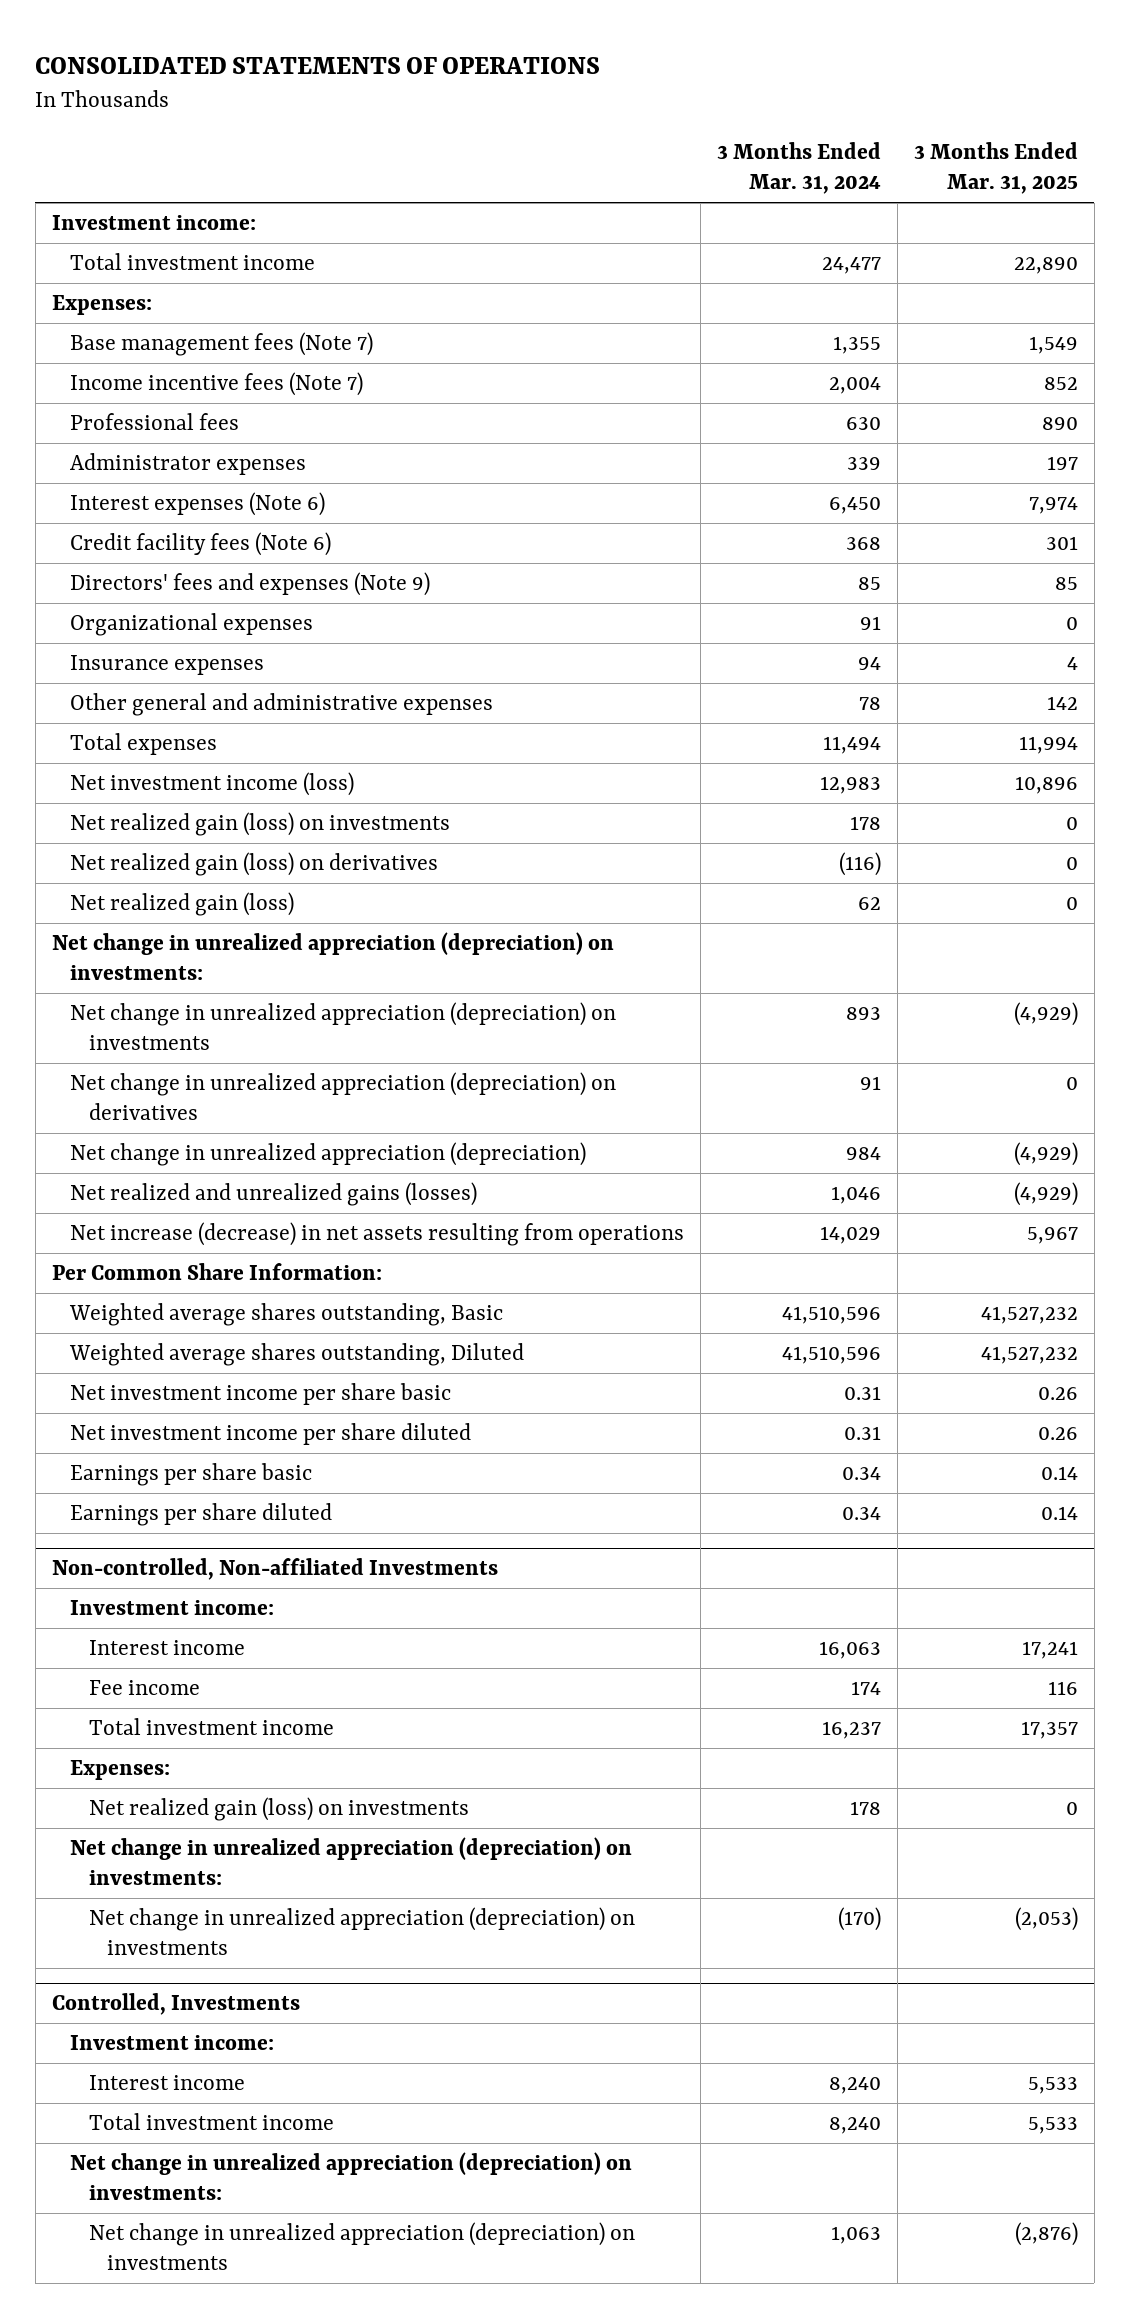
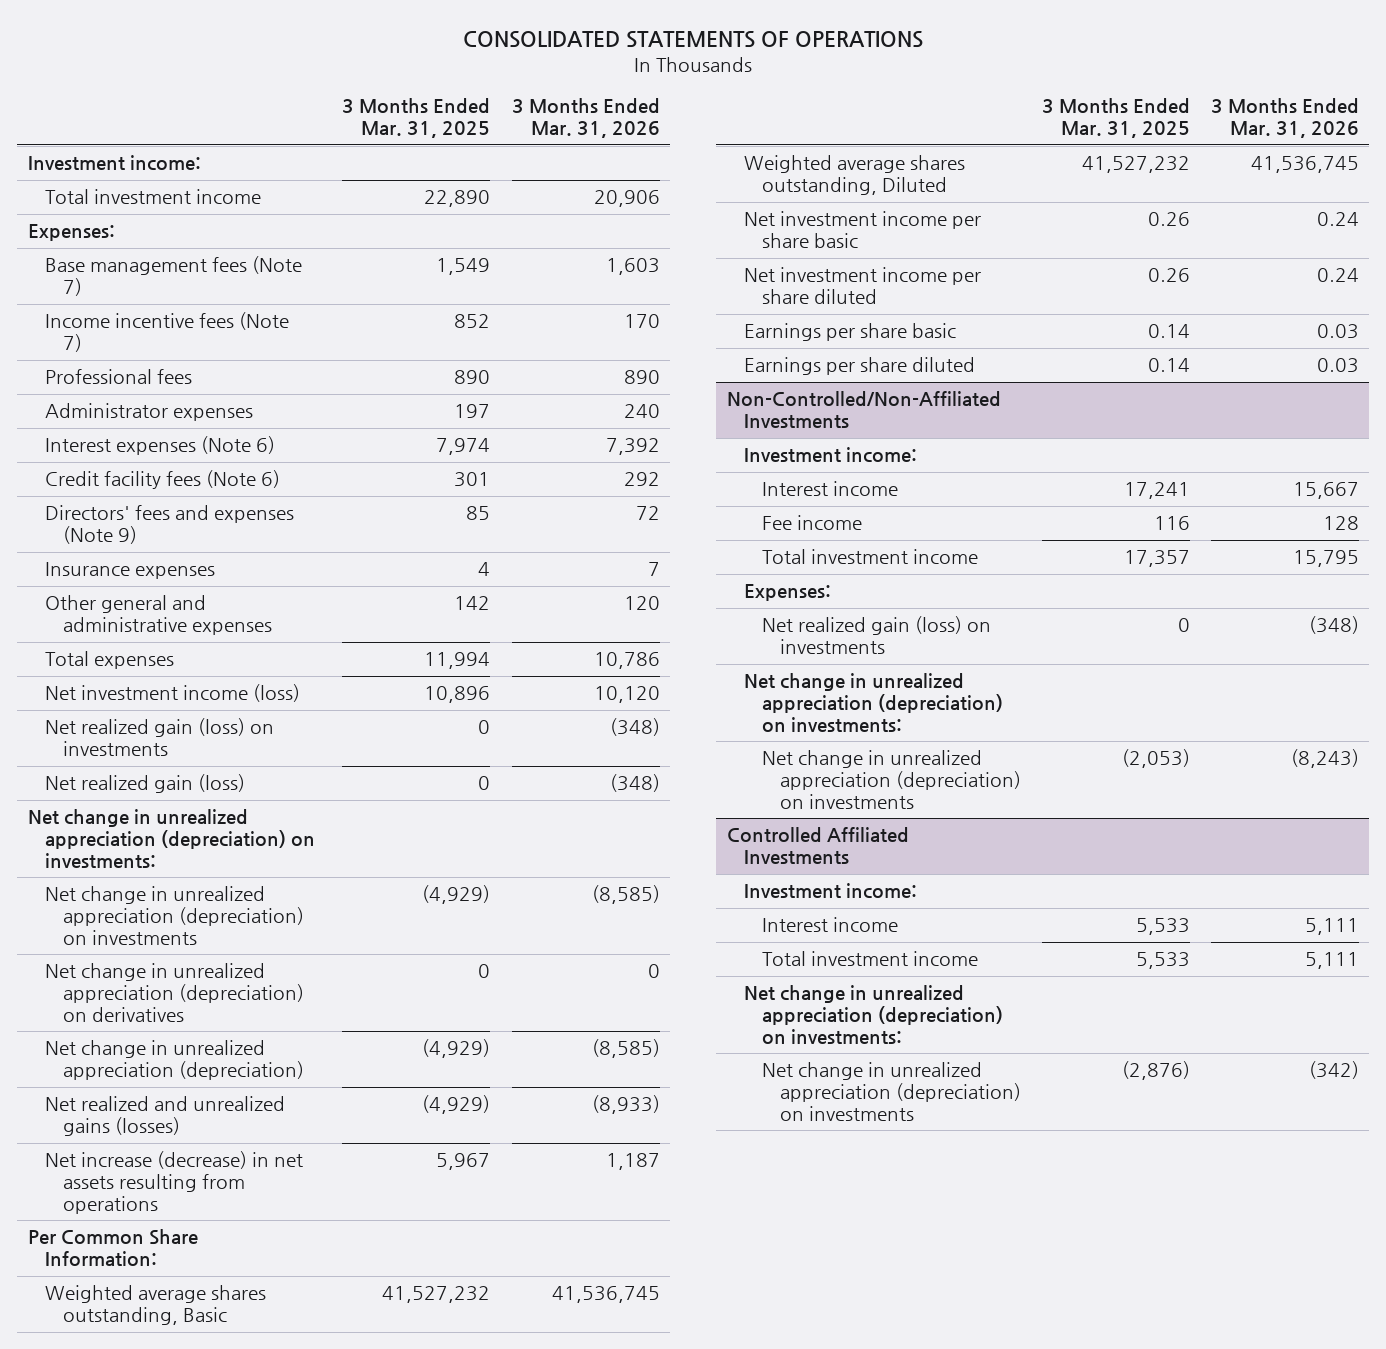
- | 3 Months Ended Mar. 31, 2024 | 3 Months Ended Mar. 31, 2025
+ | 3 Months Ended Mar. 31, 2025 | 3 Months Ended Mar. 31, 2026
- Organizational expenses | 91 | 0
- Net realized gain (loss) on derivatives | (116) | 0
- Non-controlled, Non-affiliated Investments
+ Non-Controlled/Non-Affiliated Investments
- Controlled, Investments
+ Controlled Affiliated Investments

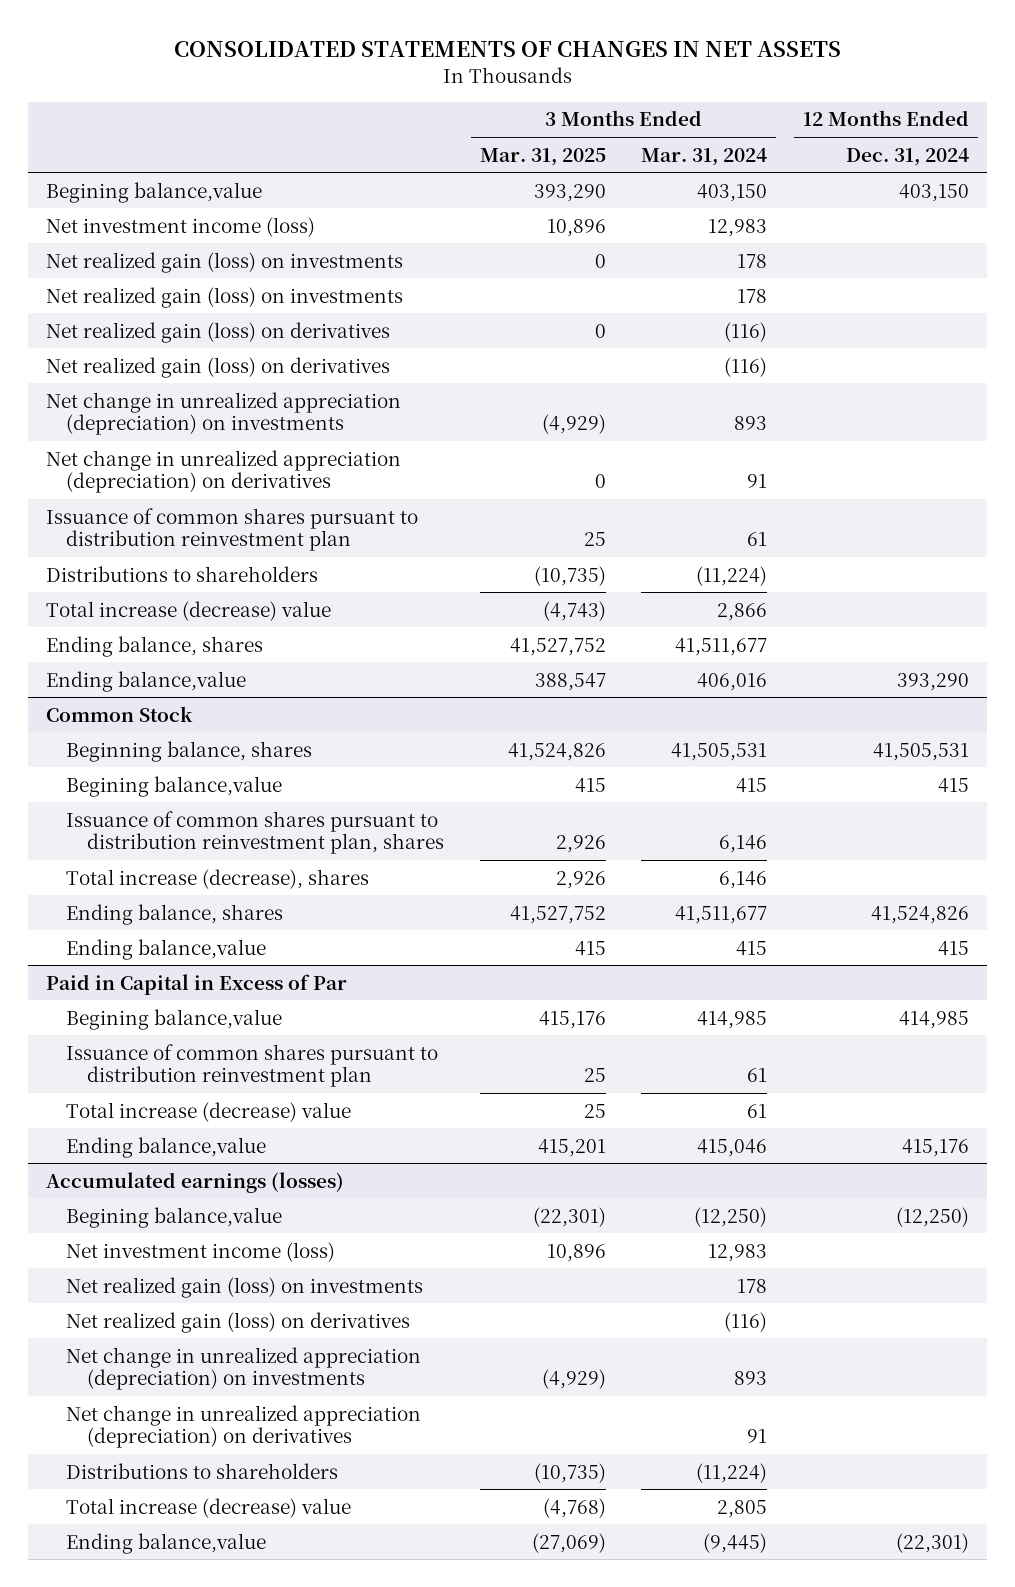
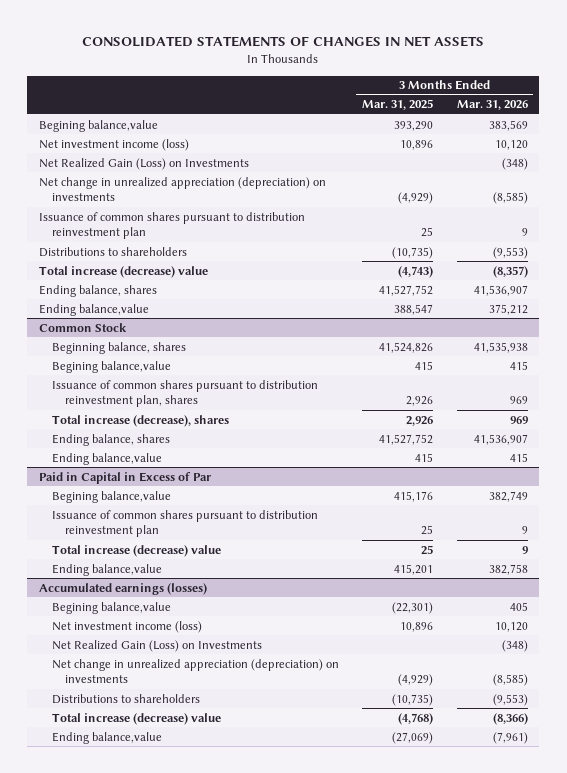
- | 3 Months Ended Mar. 31, 2025 | 3 Months Ended Mar. 31, 2024 | 12 Months Ended Dec. 31, 2024
+ | 3 Months Ended Mar. 31, 2025 | 3 Months Ended Mar. 31, 2026
- Net realized gain (loss) on investments | 0 | 178 |
- Net realized gain (loss) on investments | | 178 |
- Net realized gain (loss) on derivatives | 0 | (116) |
- Net realized gain (loss) on derivatives | | (116) |
+ Net Realized Gain (Loss) on Investments | | (348)
- Net change in unrealized appreciation (depreciation) on derivatives | 0 | 91 |
@ Accumulated earnings (losses)
- Net realized gain (loss) on investments | | 178 |
- Net realized gain (loss) on derivatives | | (116) |
+ Net Realized Gain (Loss) on Investments | | (348)
- Net change in unrealized appreciation (depreciation) on derivatives | | 91 |

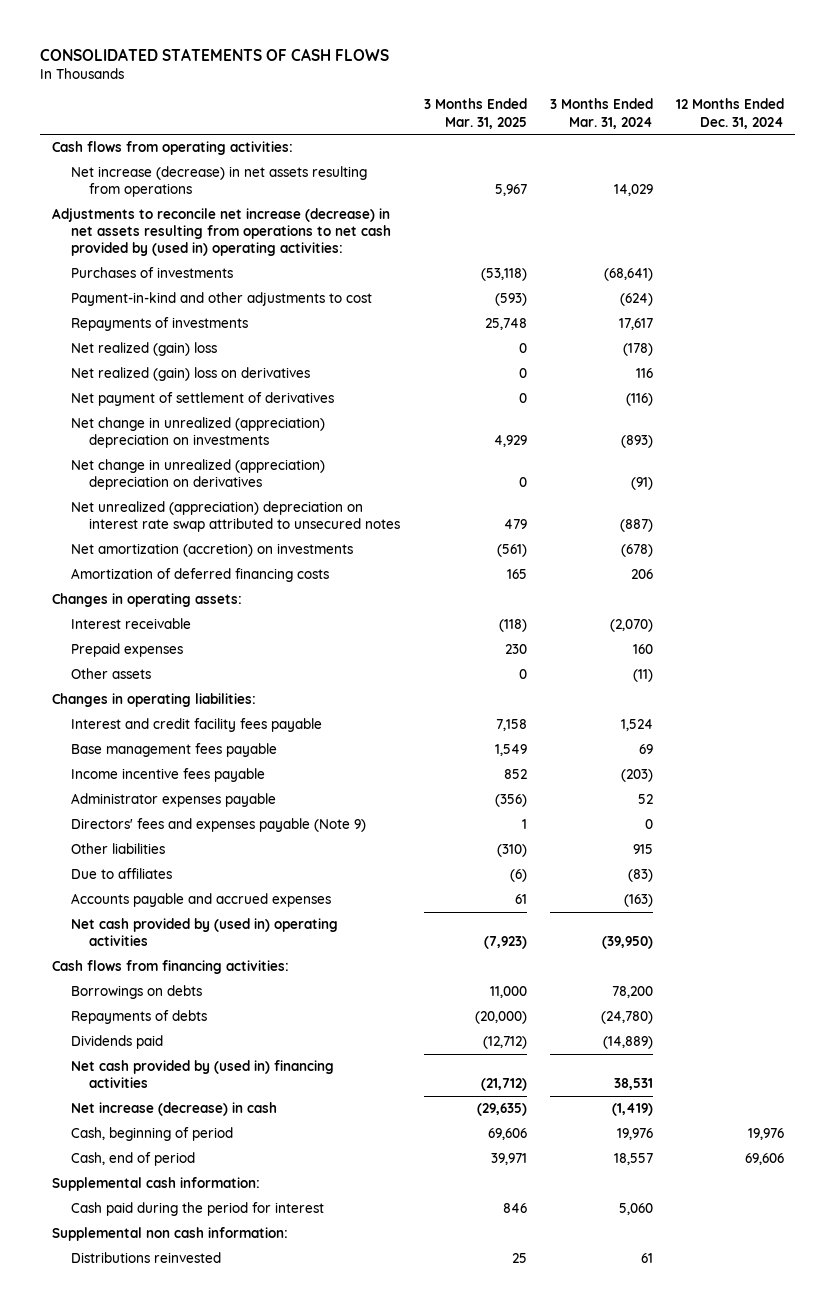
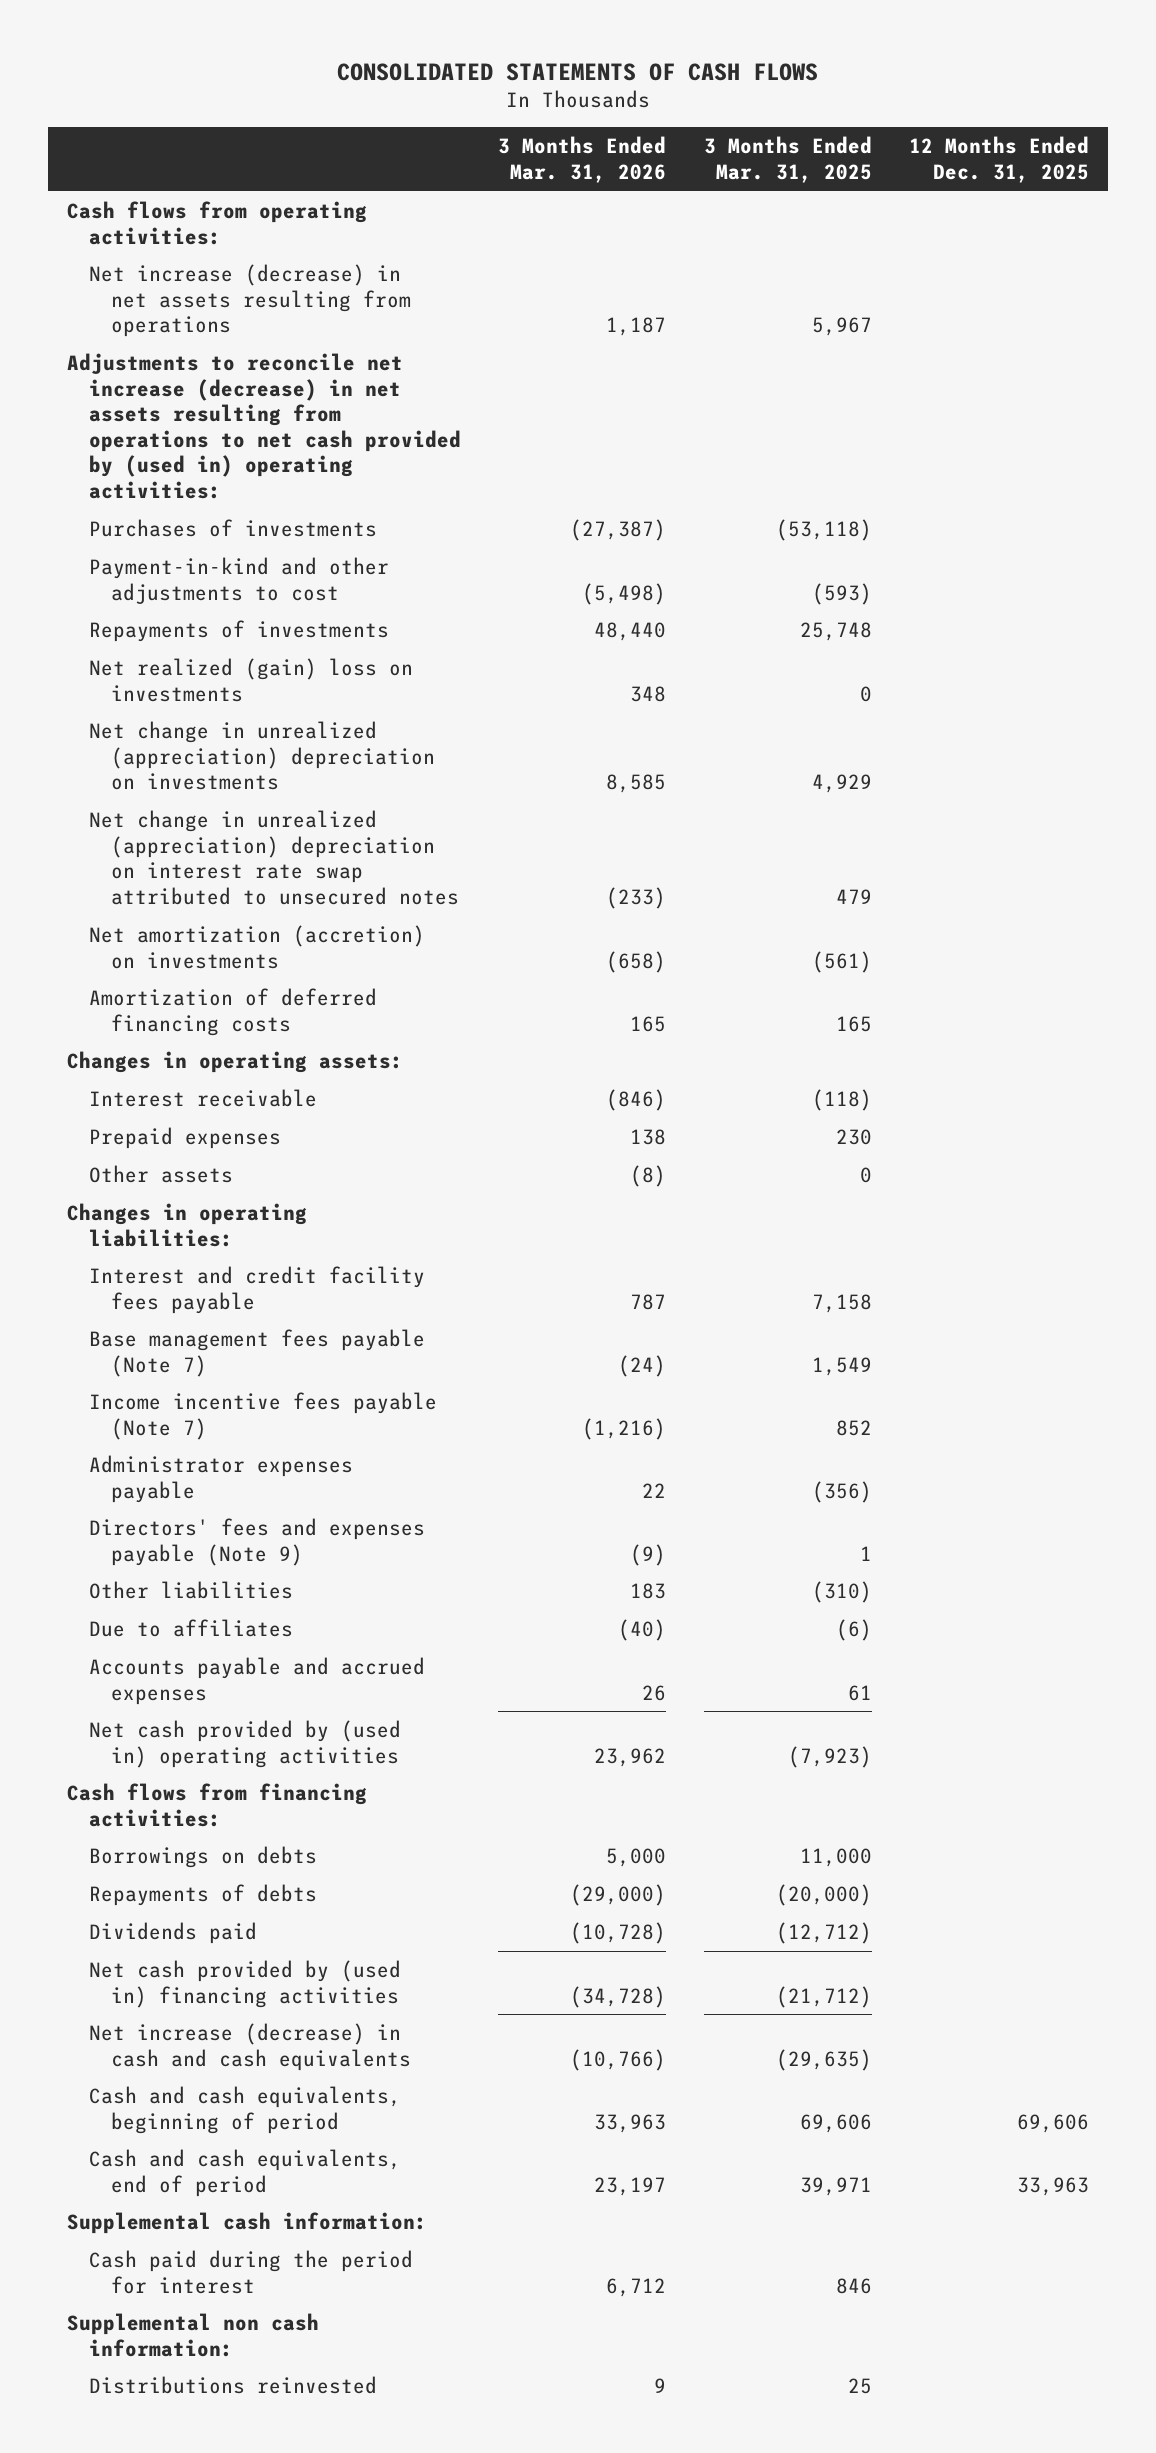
- | 3 Months Ended Mar. 31, 2025 | 3 Months Ended Mar. 31, 2024 | 12 Months Ended Dec. 31, 2024
+ | 3 Months Ended Mar. 31, 2026 | 3 Months Ended Mar. 31, 2025 | 12 Months Ended Dec. 31, 2025
- Net realized (gain) loss | 0 | (178) |
- Net realized (gain) loss on derivatives | 0 | 116 |
- Net payment of settlement of derivatives | 0 | (116) |
+ Net realized (gain) loss on investments | 348 | 0 |
- Net change in unrealized (appreciation) depreciation on derivatives | 0 | (91) |
- Net unrealized (appreciation) depreciation on interest rate swap attributed to unsecured notes | 479 | (887) |
+ Net change in unrealized (appreciation) depreciation on interest rate swap attributed to unsecured notes | (233) | 479 |
- Base management fees payable | 1,549 | 69 |
- Income incentive fees payable | 852 | (203) |
+ Base management fees payable (Note 7) | (24) | 1,549 |
+ Income incentive fees payable (Note 7) | (1,216) | 852 |
- Net increase (decrease) in cash | (29,635) | (1,419) |
- Cash, beginning of period | 69,606 | 19,976 | 19,976
- Cash, end of period | 39,971 | 18,557 | 69,606
+ Net increase (decrease) in cash and cash equivalents | (10,766) | (29,635) |
+ Cash and cash equivalents, beginning of period | 33,963 | 69,606 | 69,606
+ Cash and cash equivalents, end of period | 23,197 | 39,971 | 33,963

